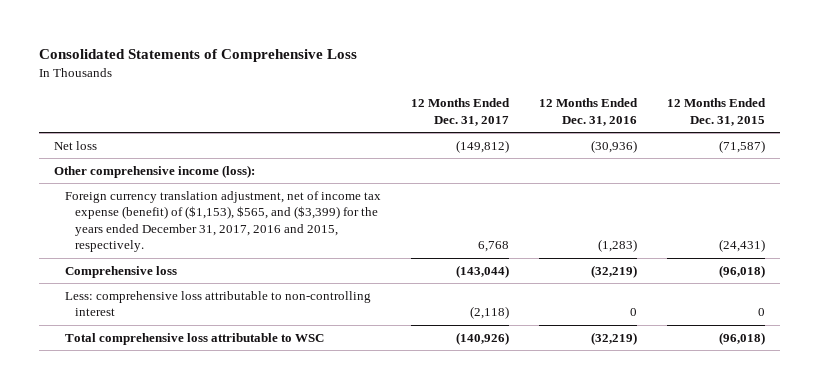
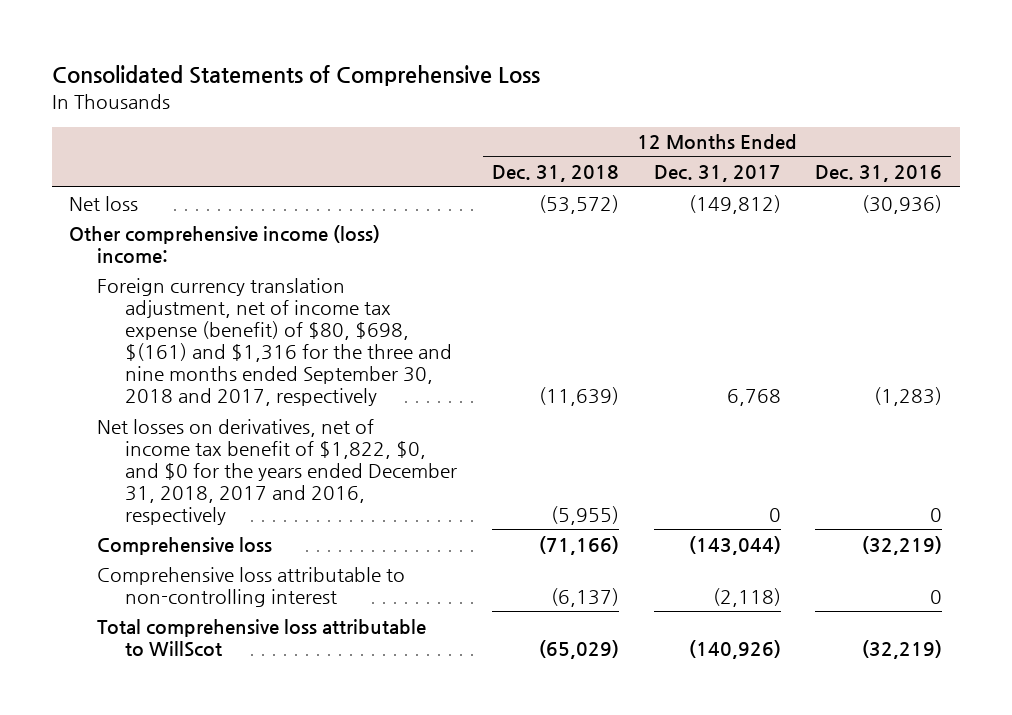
- | 12 Months Ended Dec. 31, 2017 | 12 Months Ended Dec. 31, 2016 | 12 Months Ended Dec. 31, 2015
+ | 12 Months Ended Dec. 31, 2018 | 12 Months Ended Dec. 31, 2017 | 12 Months Ended Dec. 31, 2016
- Other comprehensive income (loss):
- Foreign currency translation adjustment, net of income tax expense (benefit) of ($1,153), $565, and ($3,399) for the years ended December 31, 2017, 2016 and 2015, respectively. | 6,768 | (1,283) | (24,431)
+ Other comprehensive income (loss) income:
+ Foreign currency translation adjustment, net of income tax expense (benefit) of $80, $698, $(161) and $1,316 for the three and nine months ended September 30, 2018 and 2017, respectively | (11,639) | 6,768 | (1,283)
+ Net losses on derivatives, net of income tax benefit of $1,822, $0, and $0 for the years ended December 31, 2018, 2017 and 2016, respectively | (5,955) | 0 | 0
- Less: comprehensive loss attributable to non-controlling interest | (2,118) | 0 | 0
- Total comprehensive loss attributable to WSC | (140,926) | (32,219) | (96,018)
+ Comprehensive loss attributable to non-controlling interest | (6,137) | (2,118) | 0
+ Total comprehensive loss attributable to WillScot | (65,029) | (140,926) | (32,219)

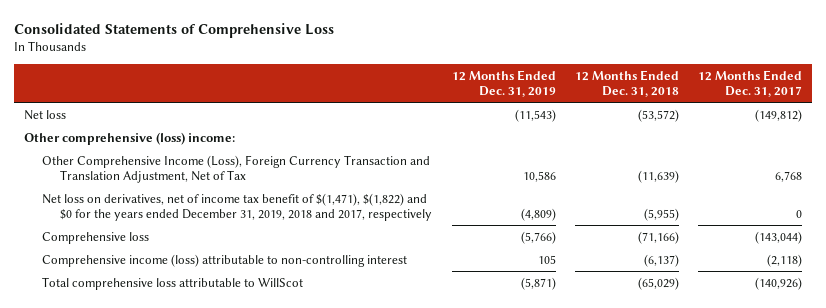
- | 12 Months Ended Dec. 31, 2018 | 12 Months Ended Dec. 31, 2017 | 12 Months Ended Dec. 31, 2016
+ | 12 Months Ended Dec. 31, 2019 | 12 Months Ended Dec. 31, 2018 | 12 Months Ended Dec. 31, 2017
- Other comprehensive income (loss) income:
- Foreign currency translation adjustment, net of income tax expense (benefit) of $80, $698, $(161) and $1,316 for the three and nine months ended September 30, 2018 and 2017, respectively | (11,639) | 6,768 | (1,283)
- Net losses on derivatives, net of income tax benefit of $1,822, $0, and $0 for the years ended December 31, 2018, 2017 and 2016, respectively | (5,955) | 0 | 0
+ Other comprehensive (loss) income:
+ Other Comprehensive Income (Loss), Foreign Currency Transaction and Translation Adjustment, Net of Tax | 10,586 | (11,639) | 6,768
+ Net loss on derivatives, net of income tax benefit of $(1,471), $(1,822) and $0 for the years ended December 31, 2019, 2018 and 2017, respectively | (4,809) | (5,955) | 0
- Comprehensive loss attributable to non-controlling interest | (6,137) | (2,118) | 0
+ Comprehensive income (loss) attributable to non-controlling interest | 105 | (6,137) | (2,118)

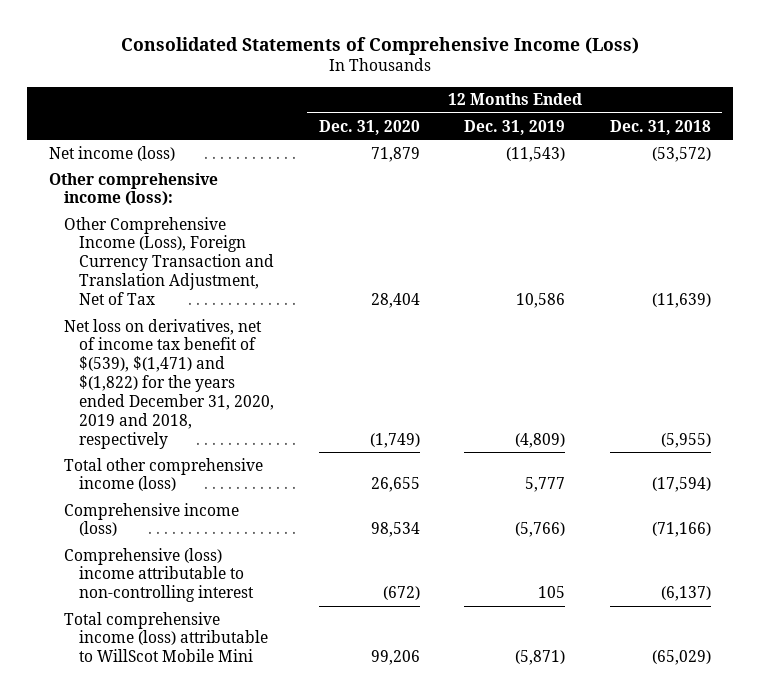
- Consolidated Statements of Comprehensive Loss
+ Consolidated Statements of Comprehensive Income (Loss)
- | 12 Months Ended Dec. 31, 2019 | 12 Months Ended Dec. 31, 2018 | 12 Months Ended Dec. 31, 2017
+ | 12 Months Ended Dec. 31, 2020 | 12 Months Ended Dec. 31, 2019 | 12 Months Ended Dec. 31, 2018
- Net loss | (11,543) | (53,572) | (149,812)
- Other comprehensive (loss) income:
+ Net income (loss) | 71,879 | (11,543) | (53,572)
+ Other comprehensive income (loss):
- Net loss on derivatives, net of income tax benefit of $(1,471), $(1,822) and $0 for the years ended December 31, 2019, 2018 and 2017, respectively | (4,809) | (5,955) | 0
- Comprehensive loss | (5,766) | (71,166) | (143,044)
- Comprehensive income (loss) attributable to non-controlling interest | 105 | (6,137) | (2,118)
- Total comprehensive loss attributable to WillScot | (5,871) | (65,029) | (140,926)
+ Net loss on derivatives, net of income tax benefit of $(539), $(1,471) and $(1,822) for the years ended December 31, 2020, 2019 and 2018, respectively | (1,749) | (4,809) | (5,955)
+ Total other comprehensive income (loss) | 26,655 | 5,777 | (17,594)
+ Comprehensive income (loss) | 98,534 | (5,766) | (71,166)
+ Comprehensive (loss) income attributable to non-controlling interest | (672) | 105 | (6,137)
+ Total comprehensive income (loss) attributable to WillScot Mobile Mini | 99,206 | (5,871) | (65,029)

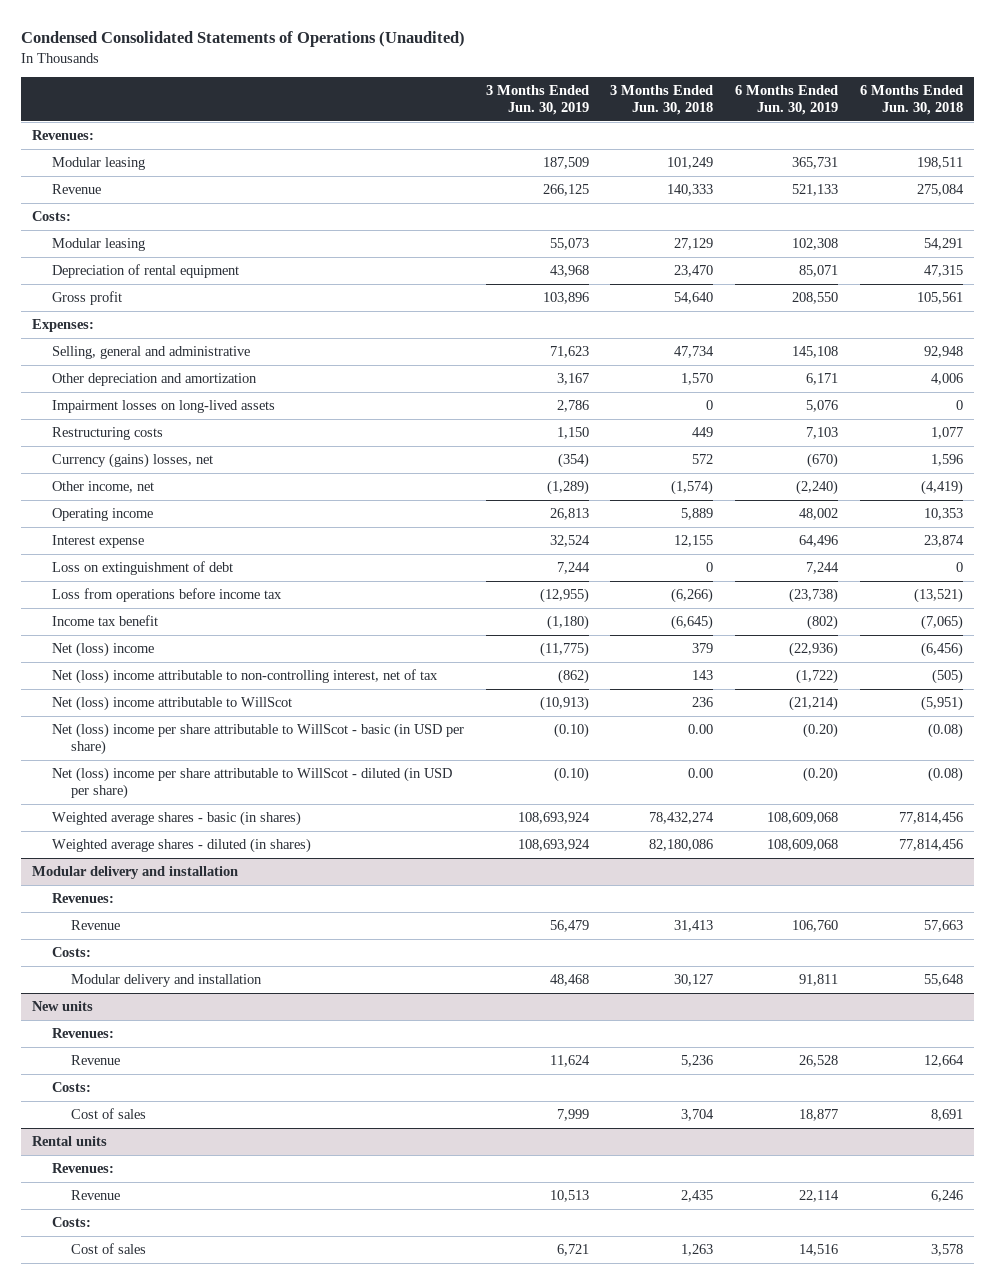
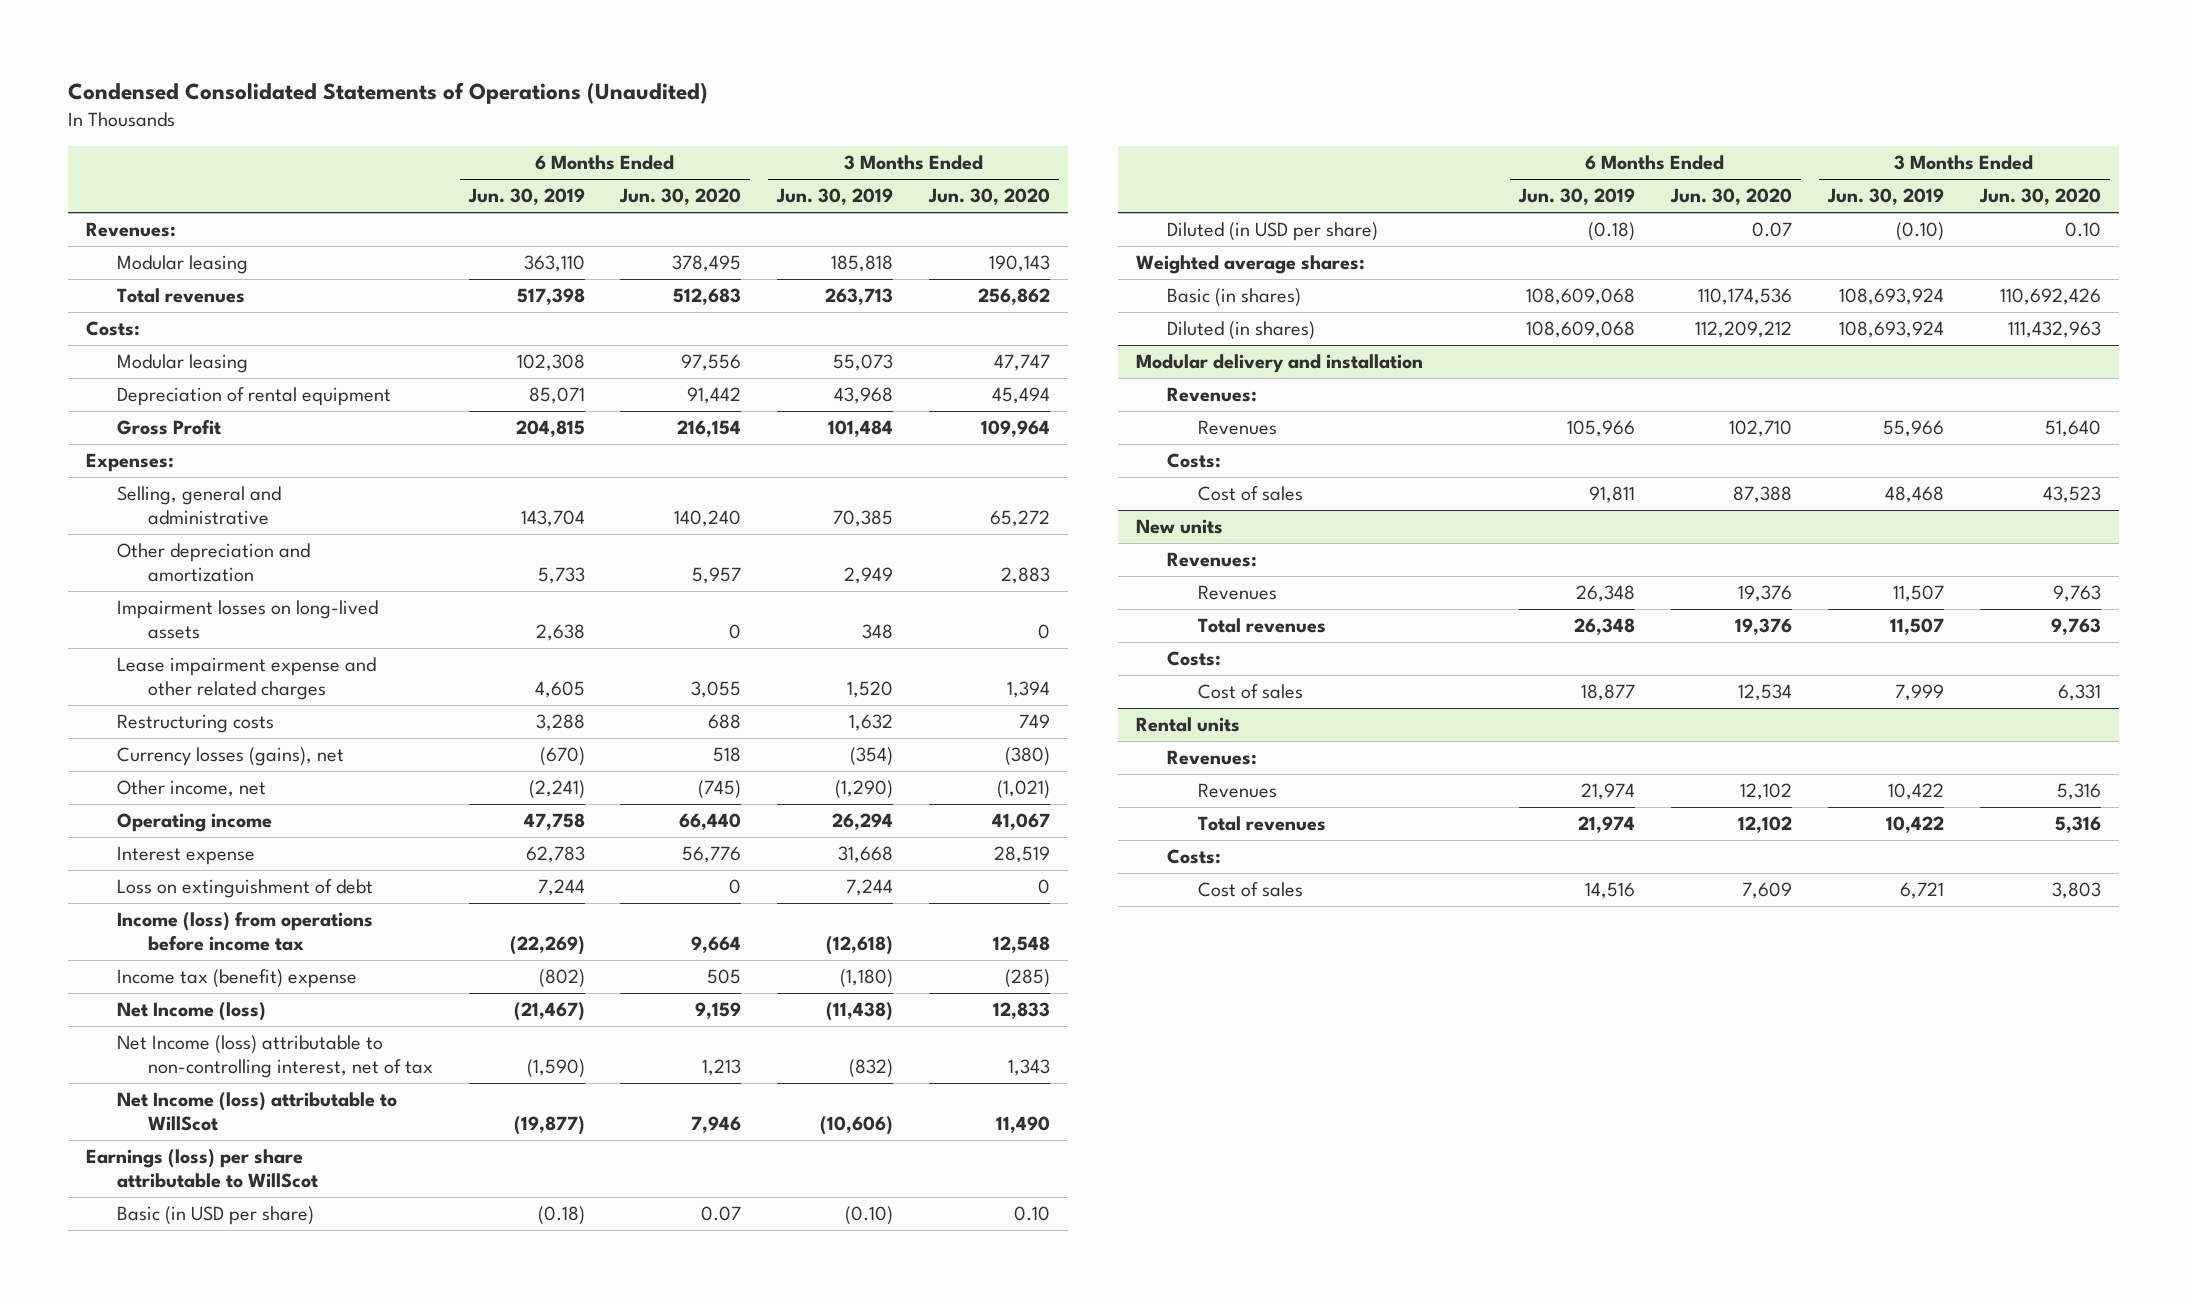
- | 3 Months Ended Jun. 30, 2019 | 3 Months Ended Jun. 30, 2018 | 6 Months Ended Jun. 30, 2019 | 6 Months Ended Jun. 30, 2018
+ | 6 Months Ended Jun. 30, 2019 | 6 Months Ended Jun. 30, 2020 | 3 Months Ended Jun. 30, 2019 | 3 Months Ended Jun. 30, 2020
- Modular leasing | 187,509 | 101,249 | 365,731 | 198,511
- Revenue | 266,125 | 140,333 | 521,133 | 275,084
+ Modular leasing | 363,110 | 378,495 | 185,818 | 190,143
+ Total revenues | 517,398 | 512,683 | 263,713 | 256,862
- Gross profit | 103,896 | 54,640 | 208,550 | 105,561
+ Gross Profit | 204,815 | 216,154 | 101,484 | 109,964
- Selling, general and administrative | 71,623 | 47,734 | 145,108 | 92,948
- Other depreciation and amortization | 3,167 | 1,570 | 6,171 | 4,006
- Impairment losses on long-lived assets | 2,786 | 0 | 5,076 | 0
- Restructuring costs | 1,150 | 449 | 7,103 | 1,077
- Currency (gains) losses, net | (354) | 572 | (670) | 1,596
- Other income, net | (1,289) | (1,574) | (2,240) | (4,419)
- Operating income | 26,813 | 5,889 | 48,002 | 10,353
- Interest expense | 32,524 | 12,155 | 64,496 | 23,874
+ Selling, general and administrative | 143,704 | 140,240 | 70,385 | 65,272
+ Other depreciation and amortization | 5,733 | 5,957 | 2,949 | 2,883
+ Impairment losses on long-lived assets | 2,638 | 0 | 348 | 0
+ Lease impairment expense and other related charges | 4,605 | 3,055 | 1,520 | 1,394
+ Restructuring costs | 3,288 | 688 | 1,632 | 749
+ Currency losses (gains), net | (670) | 518 | (354) | (380)
+ Other income, net | (2,241) | (745) | (1,290) | (1,021)
+ Operating income | 47,758 | 66,440 | 26,294 | 41,067
+ Interest expense | 62,783 | 56,776 | 31,668 | 28,519
- Loss from operations before income tax | (12,955) | (6,266) | (23,738) | (13,521)
- Income tax benefit | (1,180) | (6,645) | (802) | (7,065)
- Net (loss) income | (11,775) | 379 | (22,936) | (6,456)
- Net (loss) income attributable to non-controlling interest, net of tax | (862) | 143 | (1,722) | (505)
- Net (loss) income attributable to WillScot | (10,913) | 236 | (21,214) | (5,951)
- Net (loss) income per share attributable to WillScot - basic (in USD per share) | (0.10) | 0.00 | (0.20) | (0.08)
- Net (loss) income per share attributable to WillScot - diluted (in USD per share) | (0.10) | 0.00 | (0.20) | (0.08)
- Weighted average shares - basic (in shares) | 108,693,924 | 78,432,274 | 108,609,068 | 77,814,456
- Weighted average shares - diluted (in shares) | 108,693,924 | 82,180,086 | 108,609,068 | 77,814,456
+ Income (loss) from operations before income tax | (22,269) | 9,664 | (12,618) | 12,548
+ Income tax (benefit) expense | (802) | 505 | (1,180) | (285)
+ Net Income (loss) | (21,467) | 9,159 | (11,438) | 12,833
+ Net Income (loss) attributable to non-controlling interest, net of tax | (1,590) | 1,213 | (832) | 1,343
+ Net Income (loss) attributable to WillScot | (19,877) | 7,946 | (10,606) | 11,490
+ Earnings (loss) per share attributable to WillScot
+ Basic (in USD per share) | (0.18) | 0.07 | (0.10) | 0.10
+ Diluted (in USD per share) | (0.18) | 0.07 | (0.10) | 0.10
+ Weighted average shares:
+ Basic (in shares) | 108,609,068 | 110,174,536 | 108,693,924 | 110,692,426
+ Diluted (in shares) | 108,609,068 | 112,209,212 | 108,693,924 | 111,432,963
@ Modular delivery and installation
- Revenue | 56,479 | 31,413 | 106,760 | 57,663
+ Revenues | 105,966 | 102,710 | 55,966 | 51,640
- Modular delivery and installation | 48,468 | 30,127 | 91,811 | 55,648
+ Cost of sales | 91,811 | 87,388 | 48,468 | 43,523
@ New units
- Revenue | 11,624 | 5,236 | 26,528 | 12,664
+ Revenues | 26,348 | 19,376 | 11,507 | 9,763
+ Total revenues | 26,348 | 19,376 | 11,507 | 9,763
@ Rental units
- Revenue | 10,513 | 2,435 | 22,114 | 6,246
+ Revenues | 21,974 | 12,102 | 10,422 | 5,316
+ Total revenues | 21,974 | 12,102 | 10,422 | 5,316

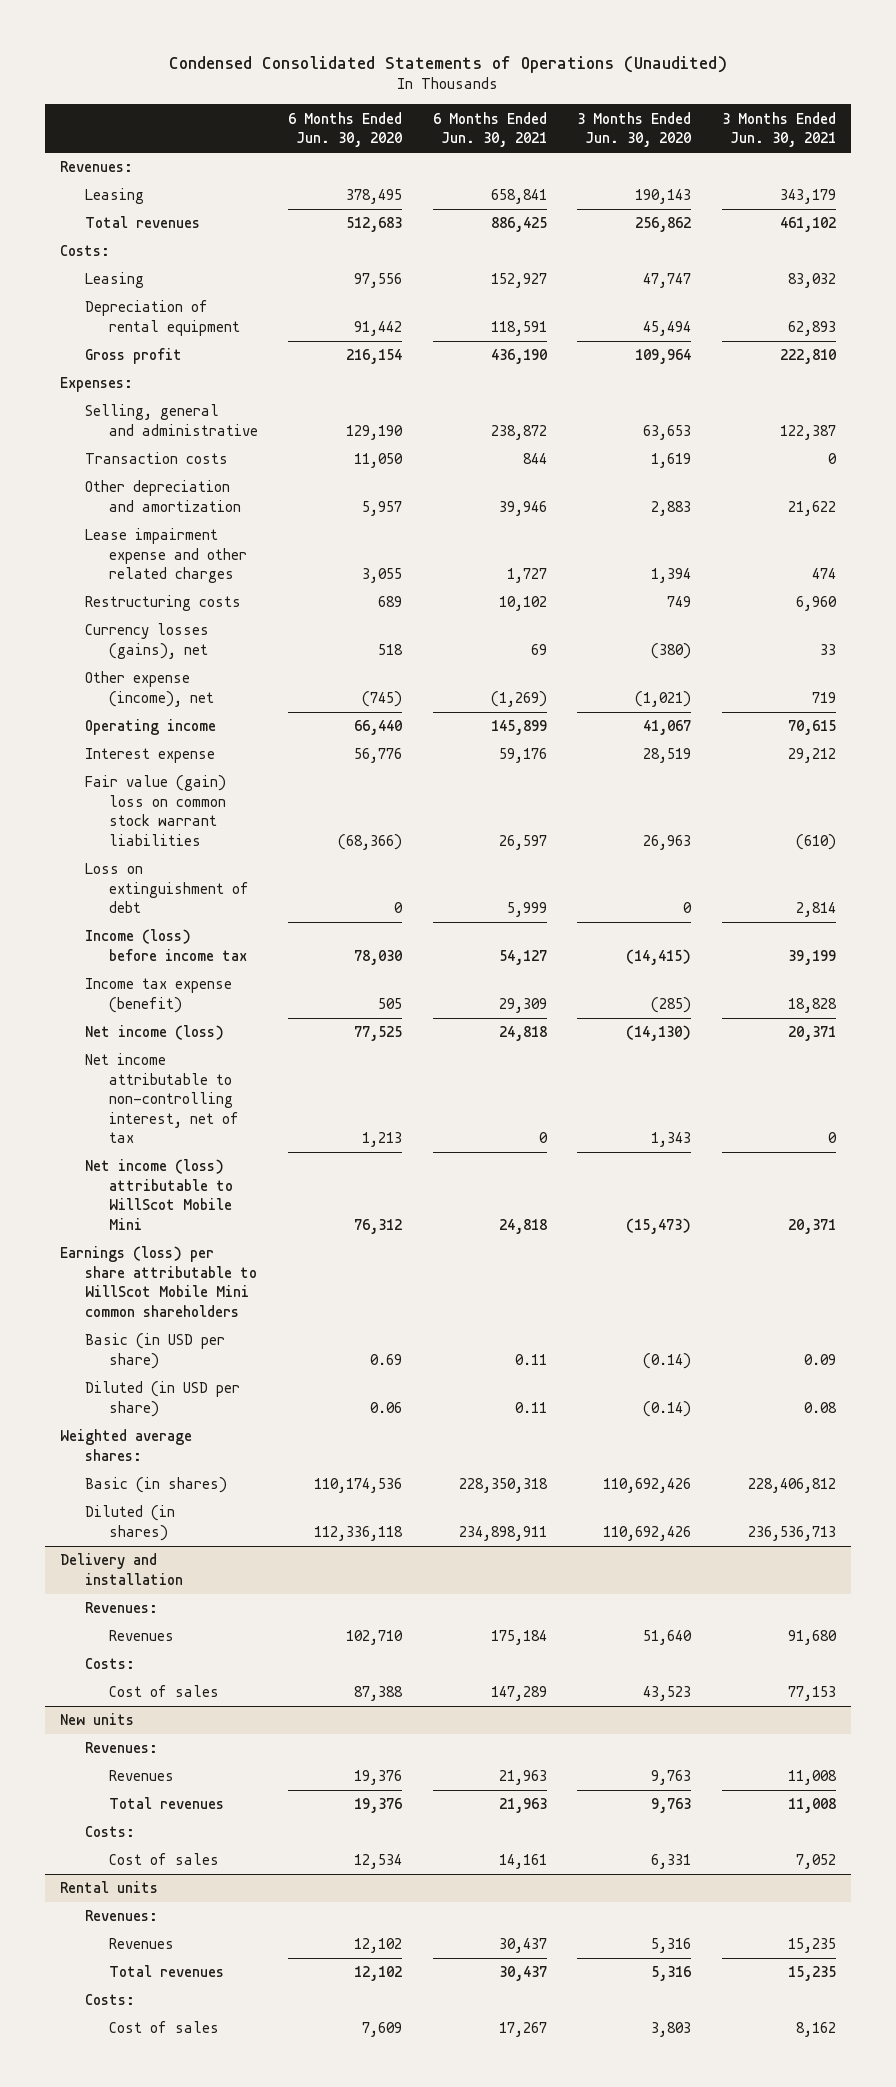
- | 6 Months Ended Jun. 30, 2019 | 6 Months Ended Jun. 30, 2020 | 3 Months Ended Jun. 30, 2019 | 3 Months Ended Jun. 30, 2020
+ | 6 Months Ended Jun. 30, 2020 | 6 Months Ended Jun. 30, 2021 | 3 Months Ended Jun. 30, 2020 | 3 Months Ended Jun. 30, 2021
- Modular leasing | 363,110 | 378,495 | 185,818 | 190,143
+ Leasing | 378,495 | 658,841 | 190,143 | 343,179
- Modular leasing | 102,308 | 97,556 | 55,073 | 47,747
+ Leasing | 97,556 | 152,927 | 47,747 | 83,032
- Gross Profit | 204,815 | 216,154 | 101,484 | 109,964
+ Gross profit | 216,154 | 436,190 | 109,964 | 222,810
- Selling, general and administrative | 143,704 | 140,240 | 70,385 | 65,272
+ Selling, general and administrative | 129,190 | 238,872 | 63,653 | 122,387
+ Transaction costs | 11,050 | 844 | 1,619 | 0
- Impairment losses on long-lived assets | 2,638 | 0 | 348 | 0
- Restructuring costs | 3,288 | 688 | 1,632 | 749
+ Restructuring costs | 689 | 10,102 | 749 | 6,960
- Other income, net | (2,241) | (745) | (1,290) | (1,021)
+ Other expense (income), net | (745) | (1,269) | (1,021) | 719
+ Fair value (gain) loss on common stock warrant liabilities | (68,366) | 26,597 | 26,963 | (610)
- Income (loss) from operations before income tax | (22,269) | 9,664 | (12,618) | 12,548
- Income tax (benefit) expense | (802) | 505 | (1,180) | (285)
- Net Income (loss) | (21,467) | 9,159 | (11,438) | 12,833
- Net Income (loss) attributable to non-controlling interest, net of tax | (1,590) | 1,213 | (832) | 1,343
- Net Income (loss) attributable to WillScot | (19,877) | 7,946 | (10,606) | 11,490
- Earnings (loss) per share attributable to WillScot
- Basic (in USD per share) | (0.18) | 0.07 | (0.10) | 0.10
- Diluted (in USD per share) | (0.18) | 0.07 | (0.10) | 0.10
+ Income (loss) before income tax | 78,030 | 54,127 | (14,415) | 39,199
+ Income tax expense (benefit) | 505 | 29,309 | (285) | 18,828
+ Net income (loss) | 77,525 | 24,818 | (14,130) | 20,371
+ Net income attributable to non-controlling interest, net of tax | 1,213 | 0 | 1,343 | 0
+ Net income (loss) attributable to WillScot Mobile Mini | 76,312 | 24,818 | (15,473) | 20,371
+ Earnings (loss) per share attributable to WillScot Mobile Mini common shareholders
+ Basic (in USD per share) | 0.69 | 0.11 | (0.14) | 0.09
+ Diluted (in USD per share) | 0.06 | 0.11 | (0.14) | 0.08
- Diluted (in shares) | 108,609,068 | 112,209,212 | 108,693,924 | 111,432,963
- Modular delivery and installation
+ Diluted (in shares) | 112,336,118 | 234,898,911 | 110,692,426 | 236,536,713
+ Delivery and installation

